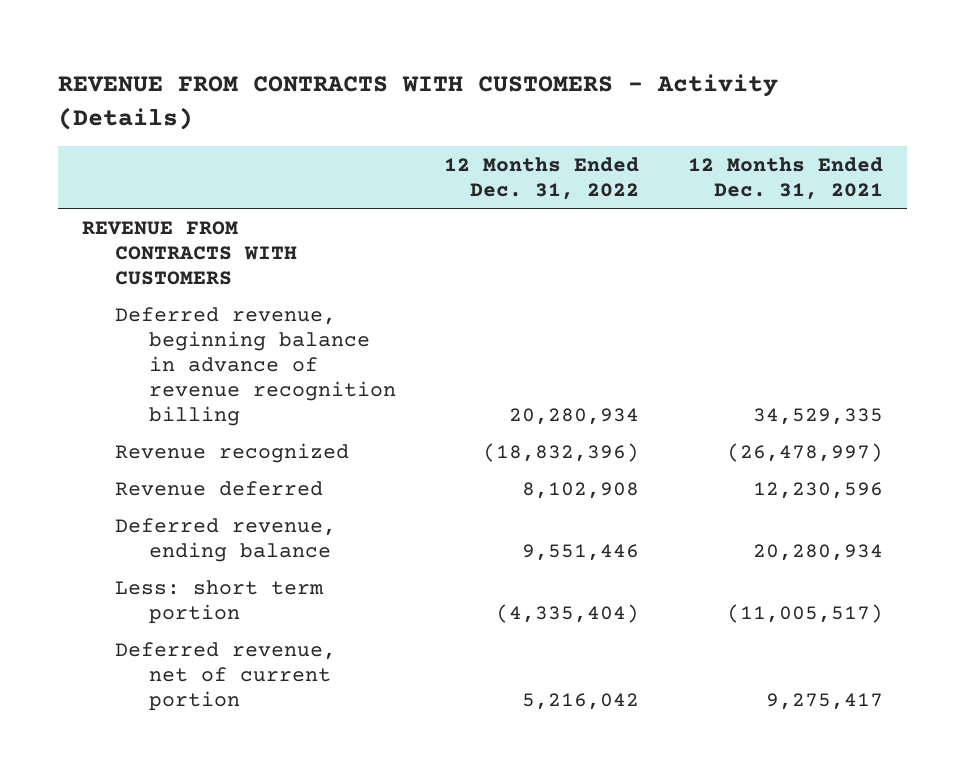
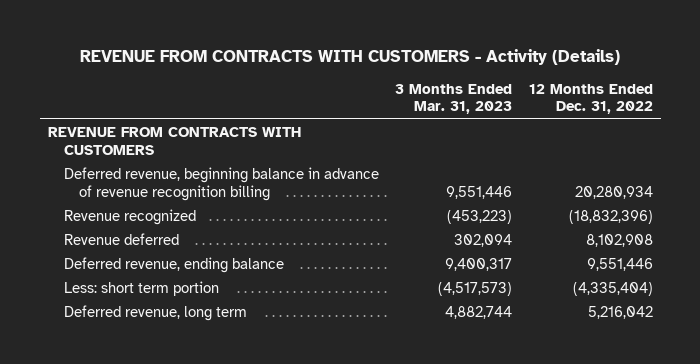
- | 12 Months Ended Dec. 31, 2022 | 12 Months Ended Dec. 31, 2021
+ | 3 Months Ended Mar. 31, 2023 | 12 Months Ended Dec. 31, 2022
- Deferred revenue, net of current portion | 5,216,042 | 9,275,417
+ Deferred revenue, long term | 4,882,744 | 5,216,042

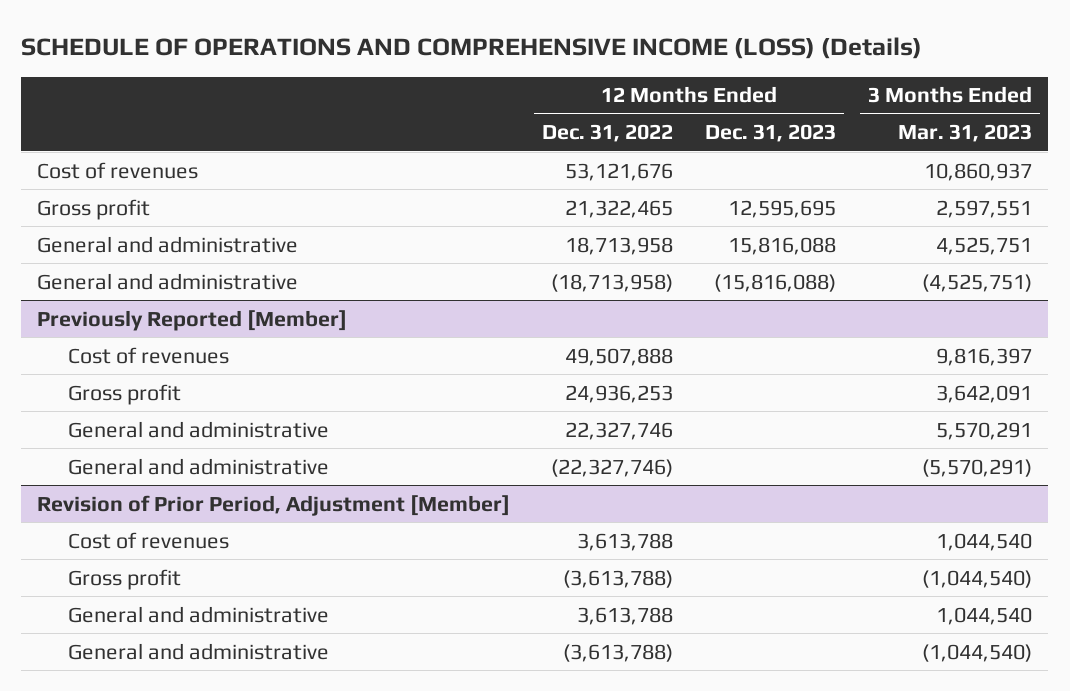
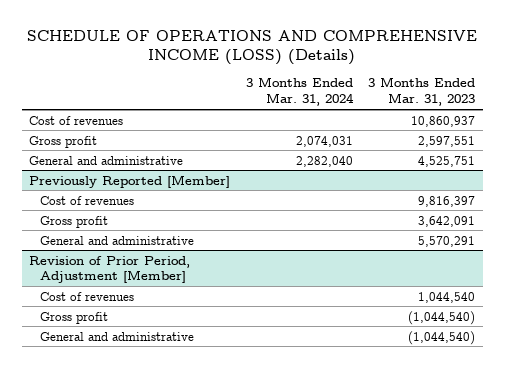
- | 12 Months Ended Dec. 31, 2022 | 12 Months Ended Dec. 31, 2023 | 3 Months Ended Mar. 31, 2023
+ | 3 Months Ended Mar. 31, 2024 | 3 Months Ended Mar. 31, 2023
- General and administrative | (18,713,958) | (15,816,088) | (4,525,751)
@ Previously Reported [Member]
- General and administrative | (22,327,746) | | (5,570,291)
@ Revision of Prior Period, Adjustment [Member]
- General and administrative | 3,613,788 | | 1,044,540

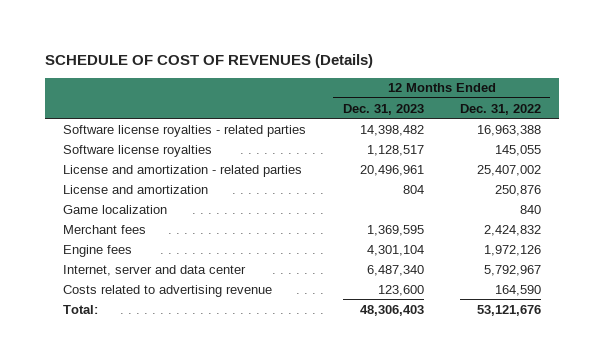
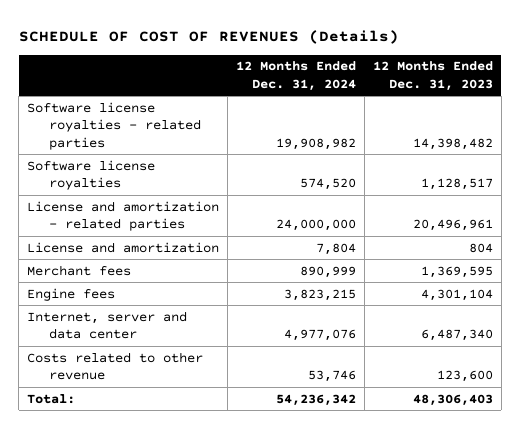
- | 12 Months Ended Dec. 31, 2023 | 12 Months Ended Dec. 31, 2022
+ | 12 Months Ended Dec. 31, 2024 | 12 Months Ended Dec. 31, 2023
- Game localization | | 840
- Costs related to advertising revenue | 123,600 | 164,590
+ Costs related to other revenue | 53,746 | 123,600

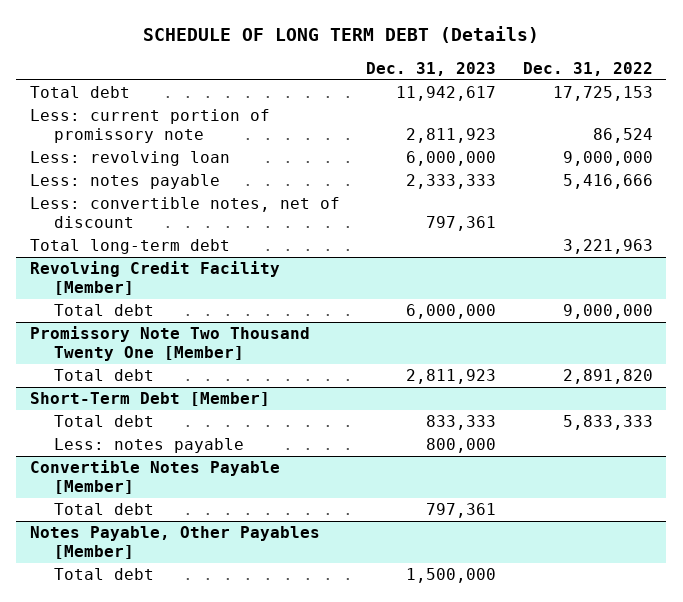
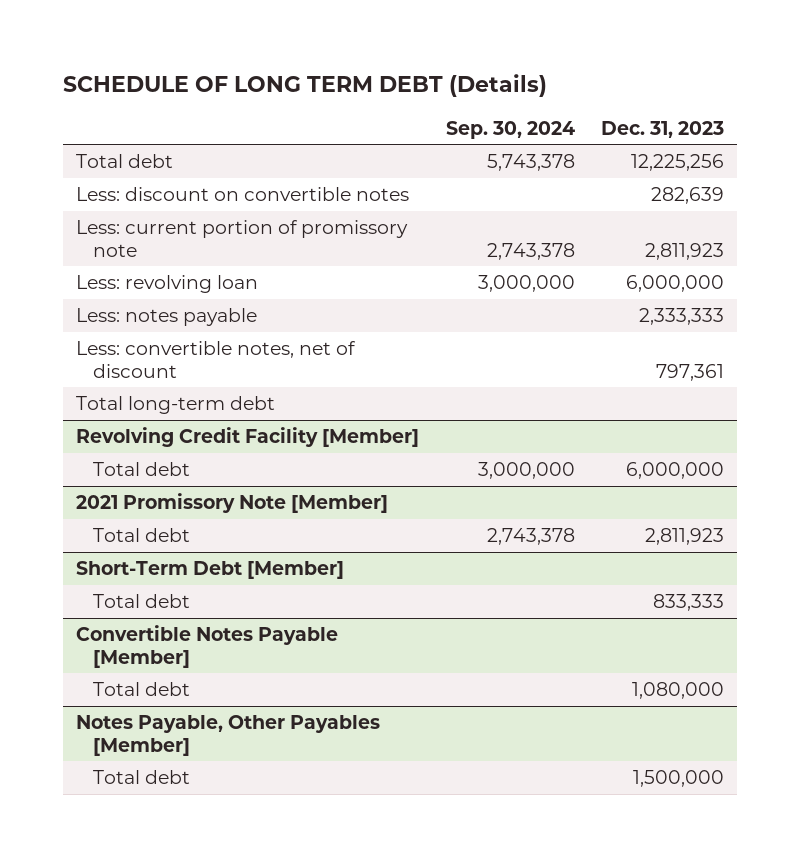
- | Dec. 31, 2023 | Dec. 31, 2022
+ | Sep. 30, 2024 | Dec. 31, 2023
- Total debt | 11,942,617 | 17,725,153
+ Total debt | 5,743,378 | 12,225,256
+ Less: discount on convertible notes | | 282,639
- Promissory Note Two Thousand Twenty One [Member]
+ 2021 Promissory Note [Member]
@ Short-Term Debt [Member]
- Less: notes payable | 800,000 |
@ Convertible Notes Payable [Member]
- Total debt | 797,361 |
+ Total debt | | 1,080,000

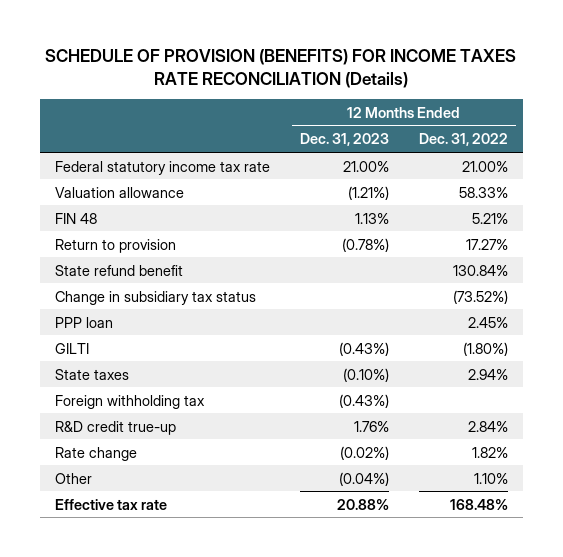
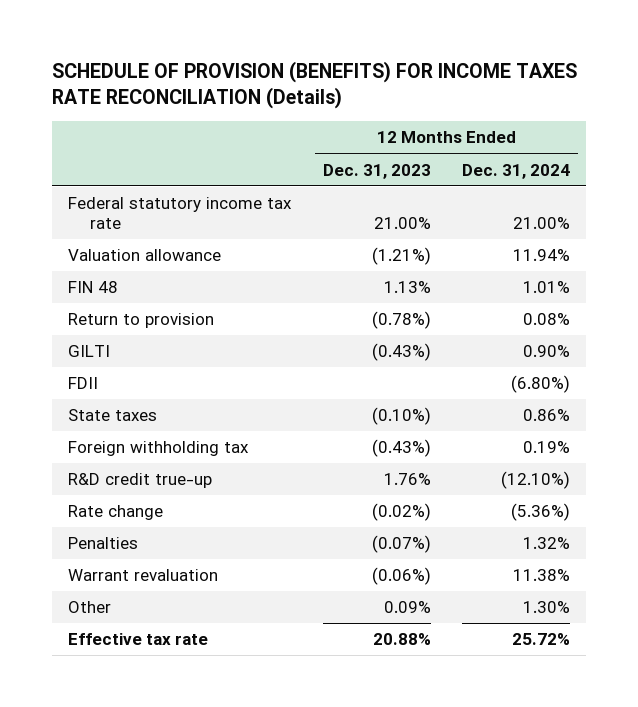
- | 12 Months Ended Dec. 31, 2023 | 12 Months Ended Dec. 31, 2022
+ | 12 Months Ended Dec. 31, 2023 | 12 Months Ended Dec. 31, 2024
- State refund benefit | | 130.84%
- Change in subsidiary tax status | | (73.52%)
- PPP loan | | 2.45%
+ FDII | | (6.80%)
- Other | (0.04%) | 1.10%
+ Penalties | (0.07%) | 1.32%
+ Warrant revaluation | (0.06%) | 11.38%
+ Other | 0.09% | 1.30%

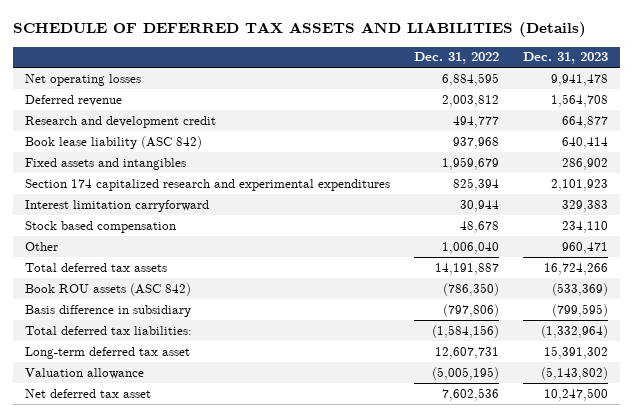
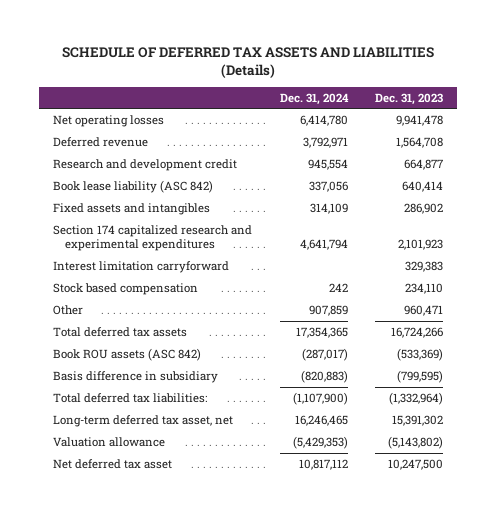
- | Dec. 31, 2022 | Dec. 31, 2023
+ | Dec. 31, 2024 | Dec. 31, 2023
- Long-term deferred tax asset | 12,607,731 | 15,391,302
+ Long-term deferred tax asset, net | 16,246,465 | 15,391,302

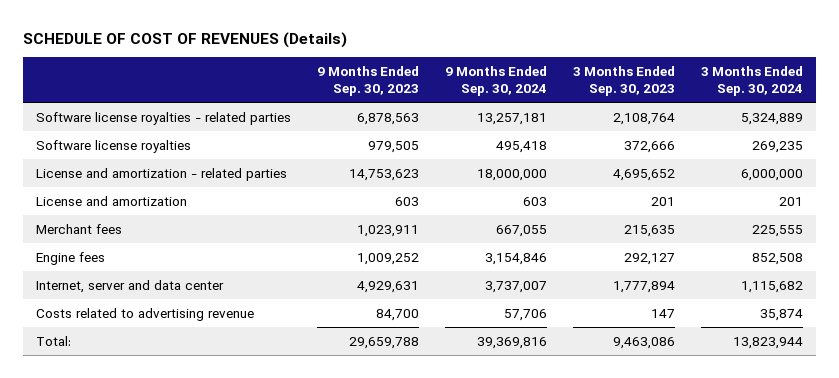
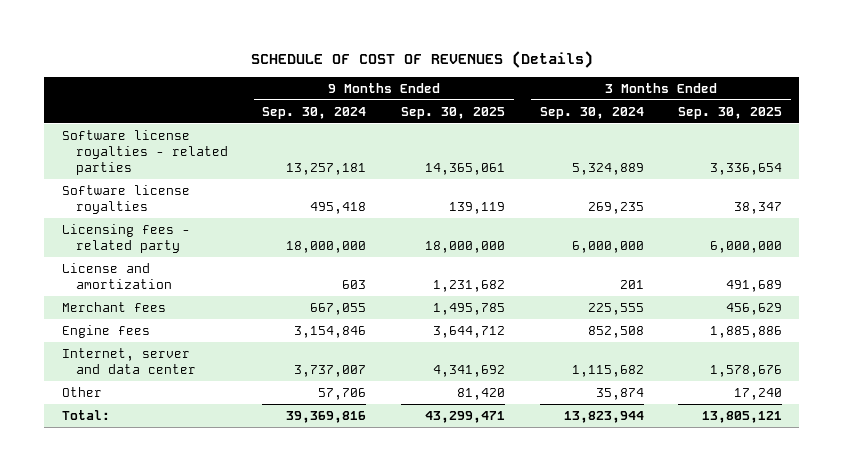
- | 9 Months Ended Sep. 30, 2023 | 9 Months Ended Sep. 30, 2024 | 3 Months Ended Sep. 30, 2023 | 3 Months Ended Sep. 30, 2024
+ | 9 Months Ended Sep. 30, 2024 | 9 Months Ended Sep. 30, 2025 | 3 Months Ended Sep. 30, 2024 | 3 Months Ended Sep. 30, 2025
- License and amortization - related parties | 14,753,623 | 18,000,000 | 4,695,652 | 6,000,000
+ Licensing fees - related party | 18,000,000 | 18,000,000 | 6,000,000 | 6,000,000
- Costs related to advertising revenue | 84,700 | 57,706 | 147 | 35,874
+ Other | 57,706 | 81,420 | 35,874 | 17,240

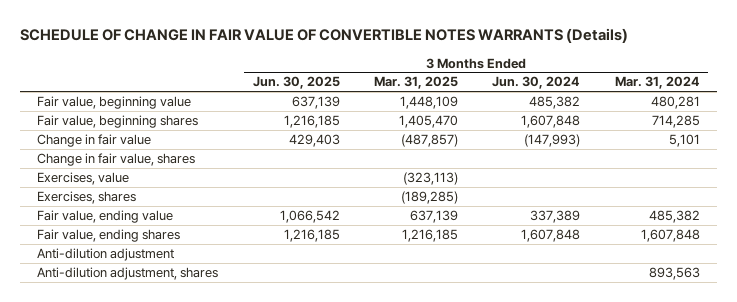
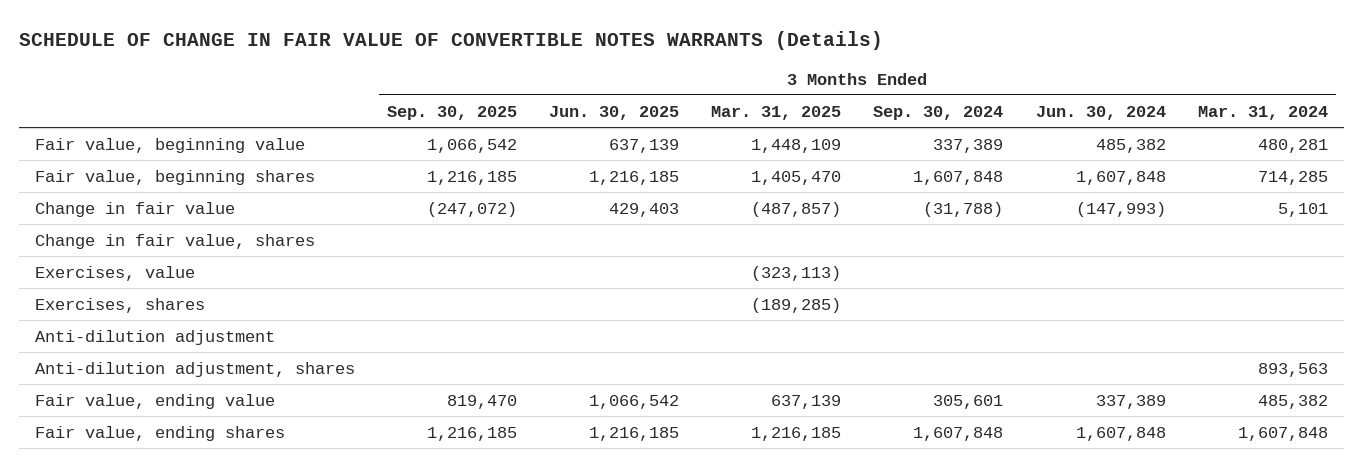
- | 3 Months Ended Jun. 30, 2025 | 3 Months Ended Mar. 31, 2025 | 3 Months Ended Jun. 30, 2024 | 3 Months Ended Mar. 31, 2024
+ | 3 Months Ended Sep. 30, 2025 | 3 Months Ended Jun. 30, 2025 | 3 Months Ended Mar. 31, 2025 | 3 Months Ended Sep. 30, 2024 | 3 Months Ended Jun. 30, 2024 | 3 Months Ended Mar. 31, 2024
moved down: Fair value, ending value | 819,470 | 1,066,542 | 637,139 | 305,601 | 337,389 | 485,382
moved down: Fair value, ending shares | 1,216,185 | 1,216,185 | 1,216,185 | 1,607,848 | 1,607,848 | 1,607,848

